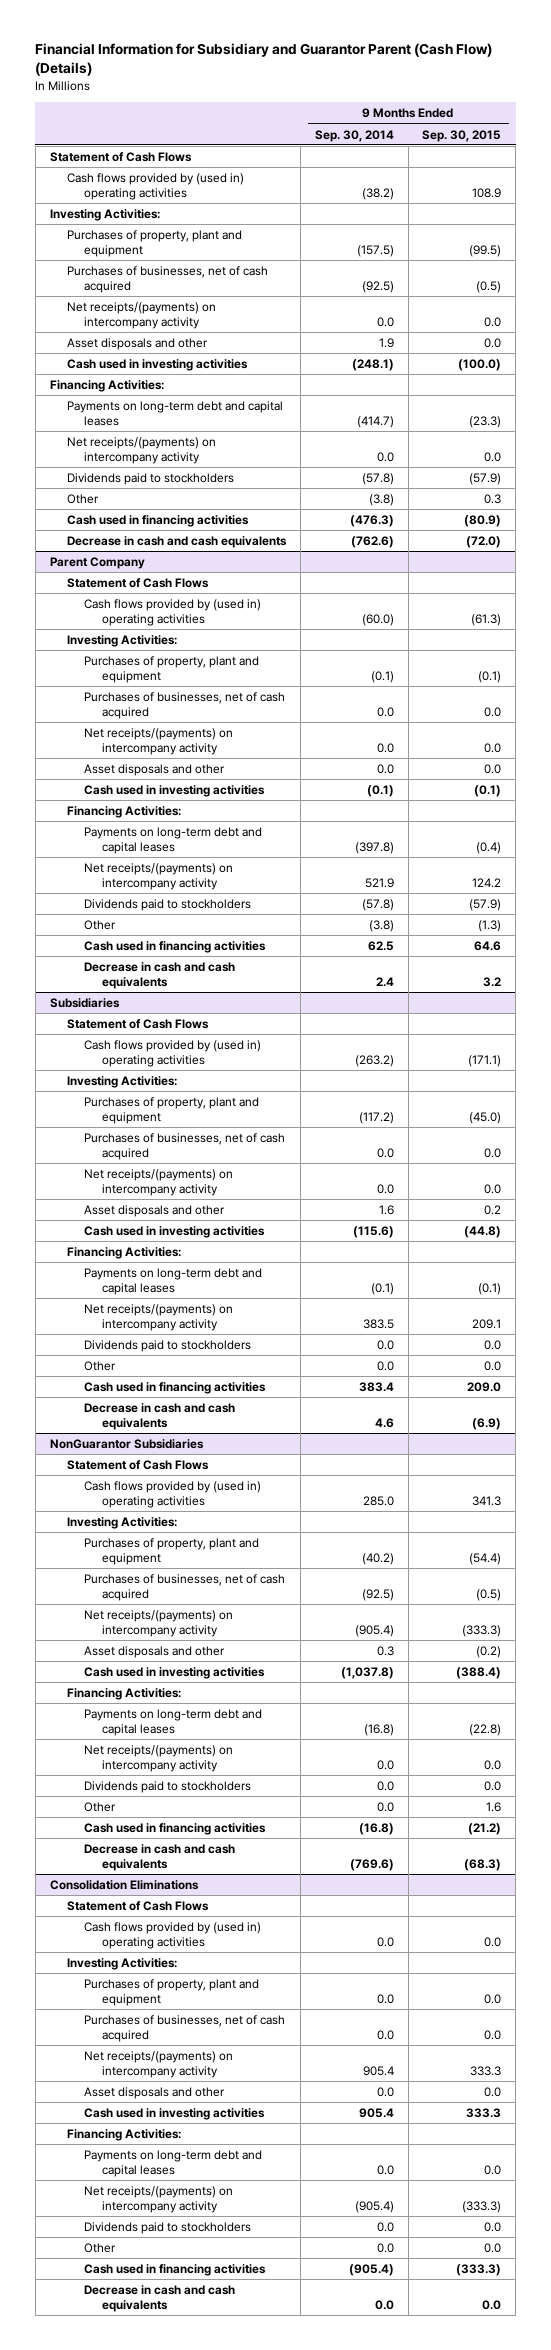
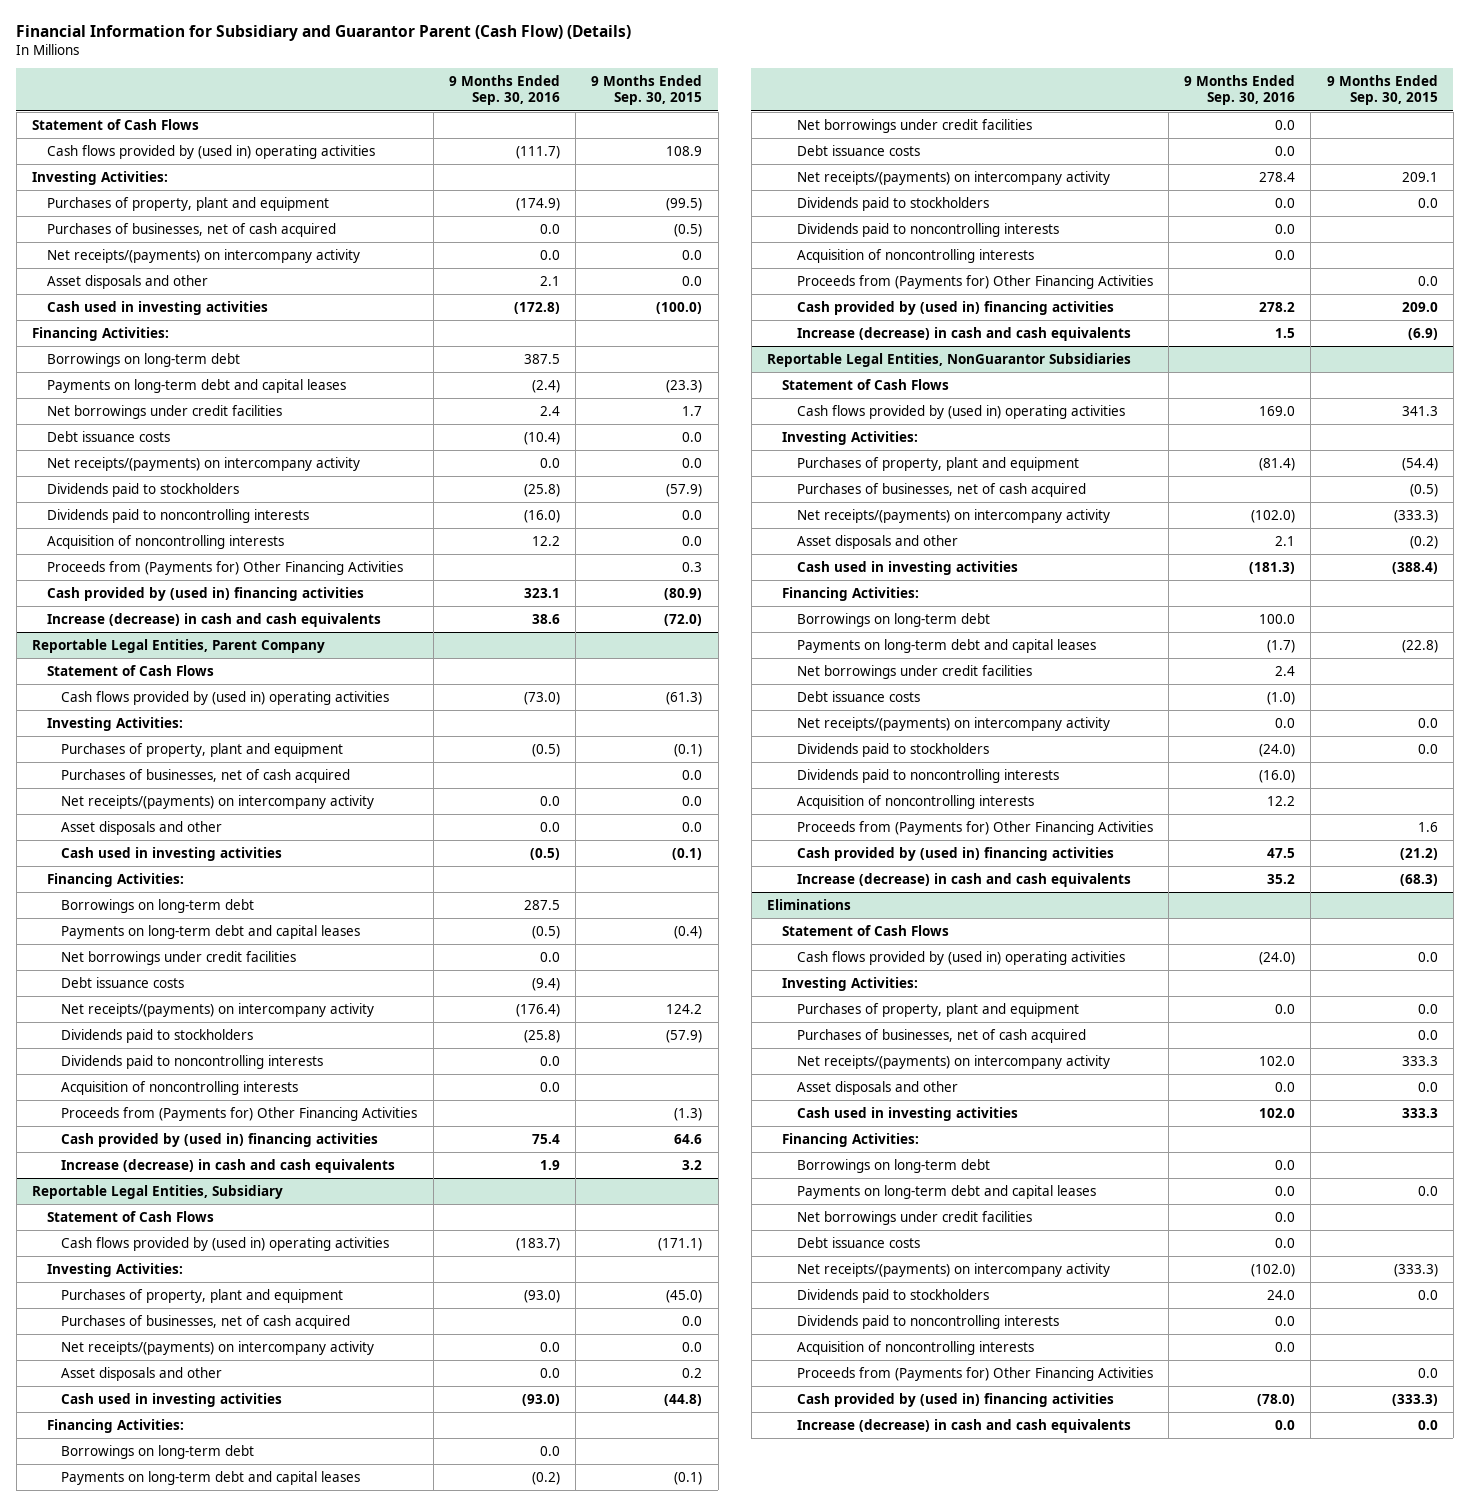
- | 9 Months Ended Sep. 30, 2014 | 9 Months Ended Sep. 30, 2015
+ | 9 Months Ended Sep. 30, 2016 | 9 Months Ended Sep. 30, 2015
+ Borrowings on long-term debt | 387.5 |
+ Net borrowings under credit facilities | 2.4 | 1.7
+ Debt issuance costs | (10.4) | 0.0
- Other | (3.8) | 0.3
- Cash used in financing activities | (476.3) | (80.9)
- Decrease in cash and cash equivalents | (762.6) | (72.0)
- Parent Company
+ Dividends paid to noncontrolling interests | (16.0) | 0.0
+ Acquisition of noncontrolling interests | 12.2 | 0.0
+ Proceeds from (Payments for) Other Financing Activities | | 0.3
+ Cash provided by (used in) financing activities | 323.1 | (80.9)
+ Increase (decrease) in cash and cash equivalents | 38.6 | (72.0)
+ Reportable Legal Entities, Parent Company
+ Borrowings on long-term debt | 287.5 |
+ Net borrowings under credit facilities | 0.0 |
+ Debt issuance costs | (9.4) |
- Other | (3.8) | (1.3)
- Cash used in financing activities | 62.5 | 64.6
- Decrease in cash and cash equivalents | 2.4 | 3.2
- Subsidiaries
+ Dividends paid to noncontrolling interests | 0.0 |
+ Acquisition of noncontrolling interests | 0.0 |
+ Proceeds from (Payments for) Other Financing Activities | | (1.3)
+ Cash provided by (used in) financing activities | 75.4 | 64.6
+ Increase (decrease) in cash and cash equivalents | 1.9 | 3.2
+ Reportable Legal Entities, Subsidiary
+ Borrowings on long-term debt | 0.0 |
+ Net borrowings under credit facilities | 0.0 |
+ Debt issuance costs | 0.0 |
- Other | 0.0 | 0.0
- Cash used in financing activities | 383.4 | 209.0
- Decrease in cash and cash equivalents | 4.6 | (6.9)
- NonGuarantor Subsidiaries
+ Dividends paid to noncontrolling interests | 0.0 |
+ Acquisition of noncontrolling interests | 0.0 |
+ Proceeds from (Payments for) Other Financing Activities | | 0.0
+ Cash provided by (used in) financing activities | 278.2 | 209.0
+ Increase (decrease) in cash and cash equivalents | 1.5 | (6.9)
+ Reportable Legal Entities, NonGuarantor Subsidiaries
+ Borrowings on long-term debt | 100.0 |
+ Net borrowings under credit facilities | 2.4 |
+ Debt issuance costs | (1.0) |
- Other | 0.0 | 1.6
- Cash used in financing activities | (16.8) | (21.2)
- Decrease in cash and cash equivalents | (769.6) | (68.3)
- Consolidation Eliminations
+ Dividends paid to noncontrolling interests | (16.0) |
+ Acquisition of noncontrolling interests | 12.2 |
+ Proceeds from (Payments for) Other Financing Activities | | 1.6
+ Cash provided by (used in) financing activities | 47.5 | (21.2)
+ Increase (decrease) in cash and cash equivalents | 35.2 | (68.3)
+ Eliminations
+ Borrowings on long-term debt | 0.0 |
+ Net borrowings under credit facilities | 0.0 |
+ Debt issuance costs | 0.0 |
- Other | 0.0 | 0.0
- Cash used in financing activities | (905.4) | (333.3)
- Decrease in cash and cash equivalents | 0.0 | 0.0
+ Dividends paid to noncontrolling interests | 0.0 |
+ Acquisition of noncontrolling interests | 0.0 |
+ Proceeds from (Payments for) Other Financing Activities | | 0.0
+ Cash provided by (used in) financing activities | (78.0) | (333.3)
+ Increase (decrease) in cash and cash equivalents | 0.0 | 0.0

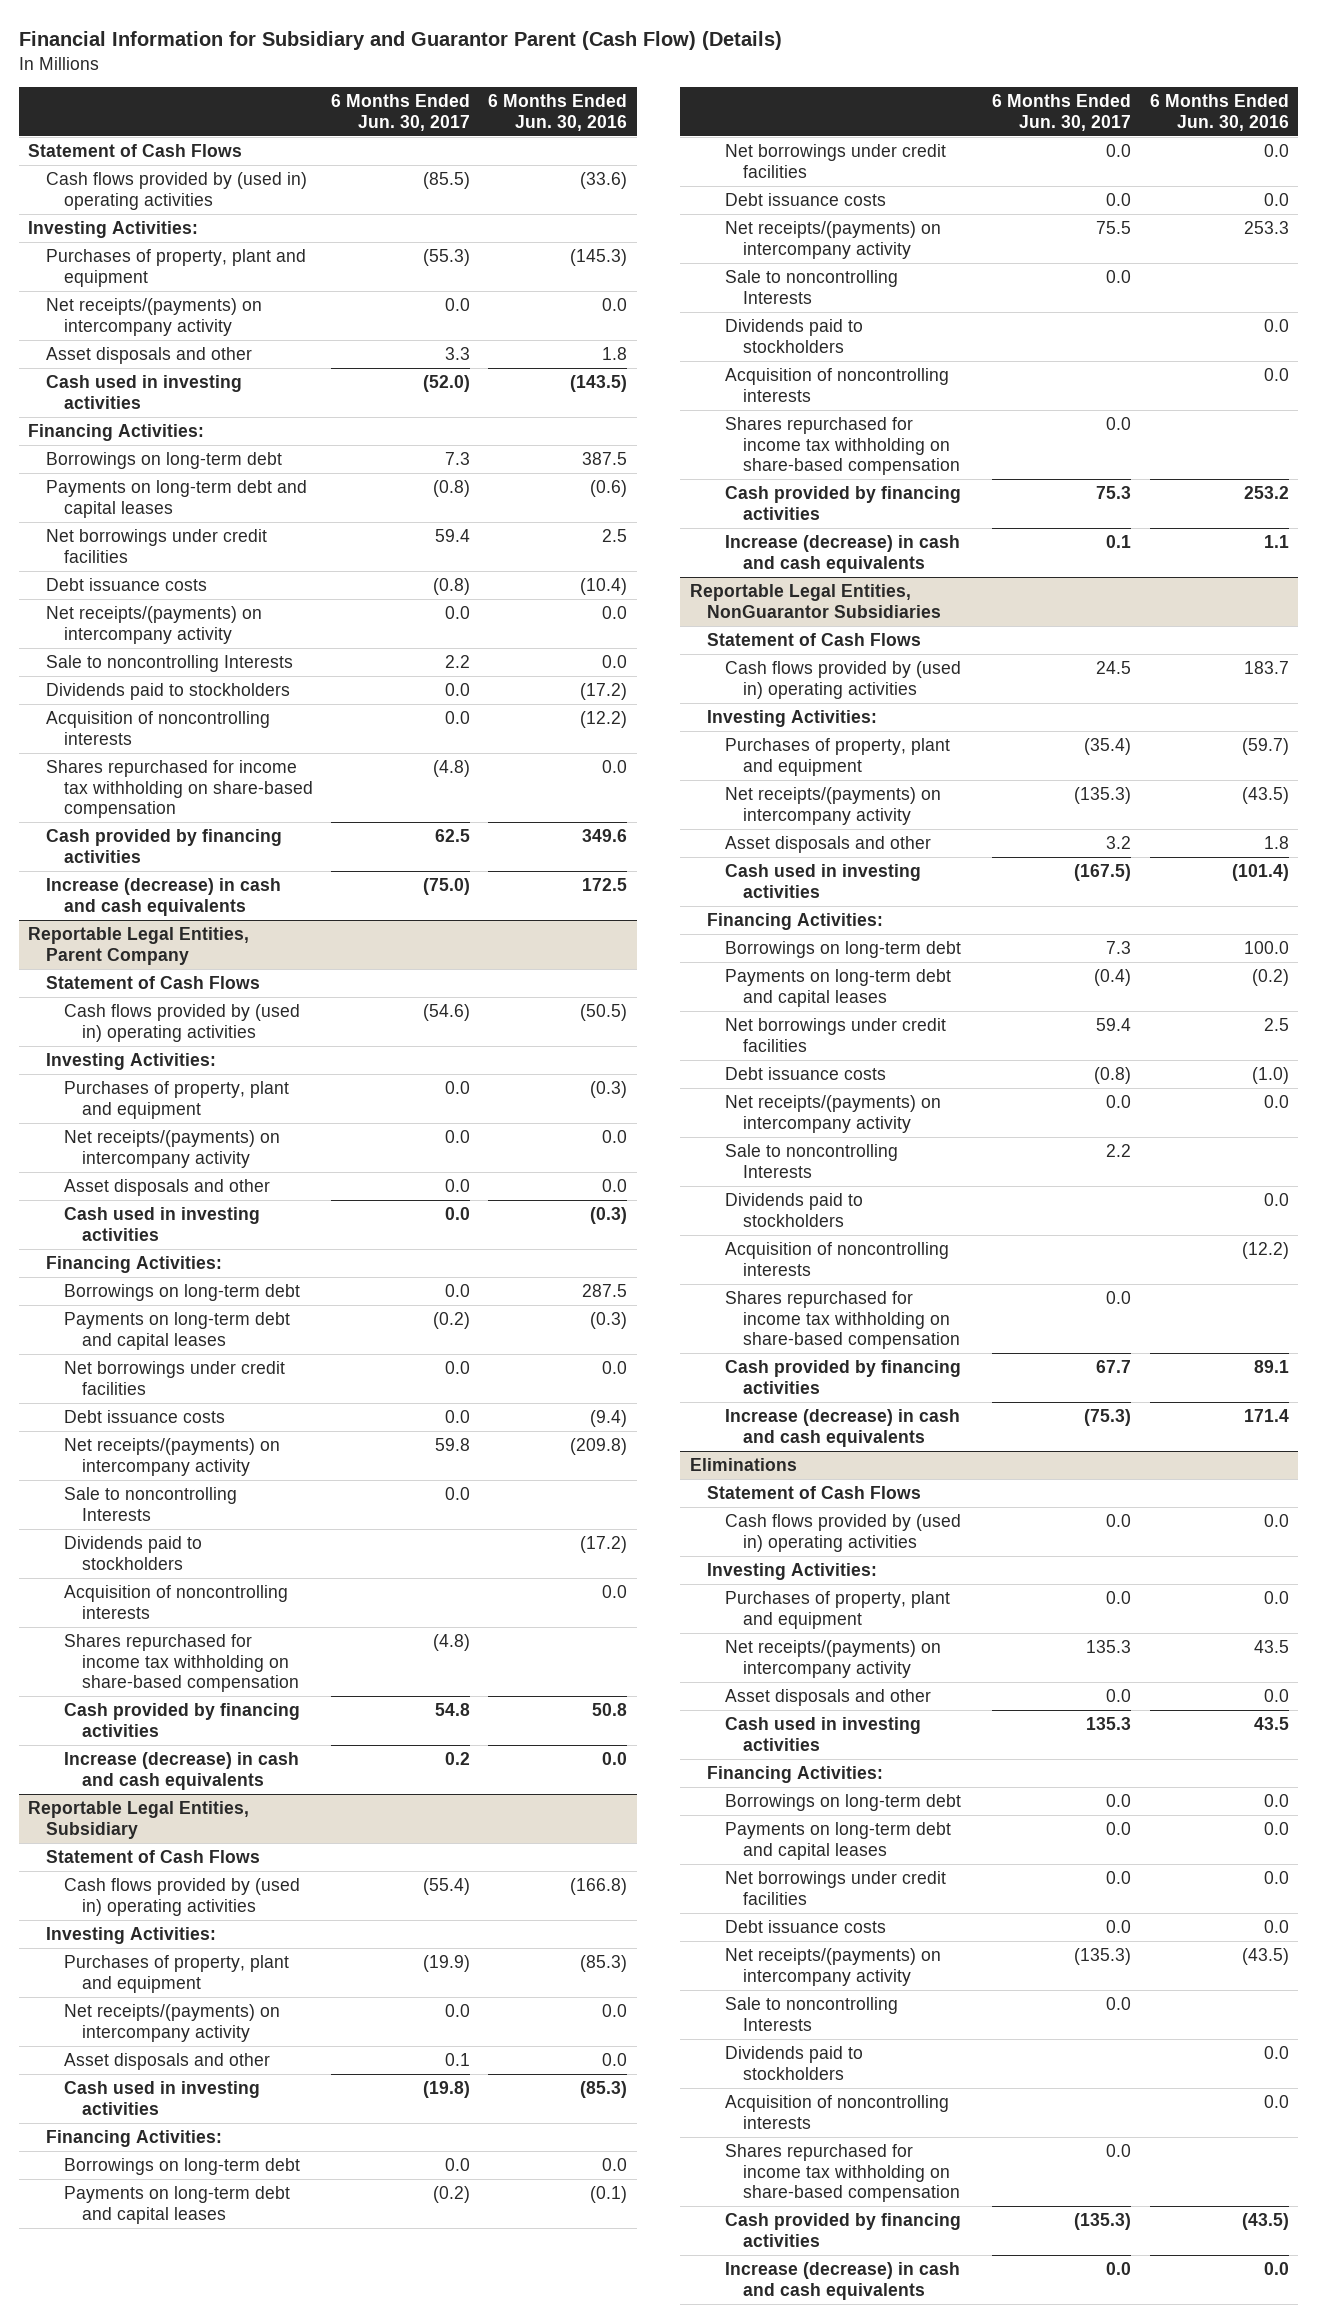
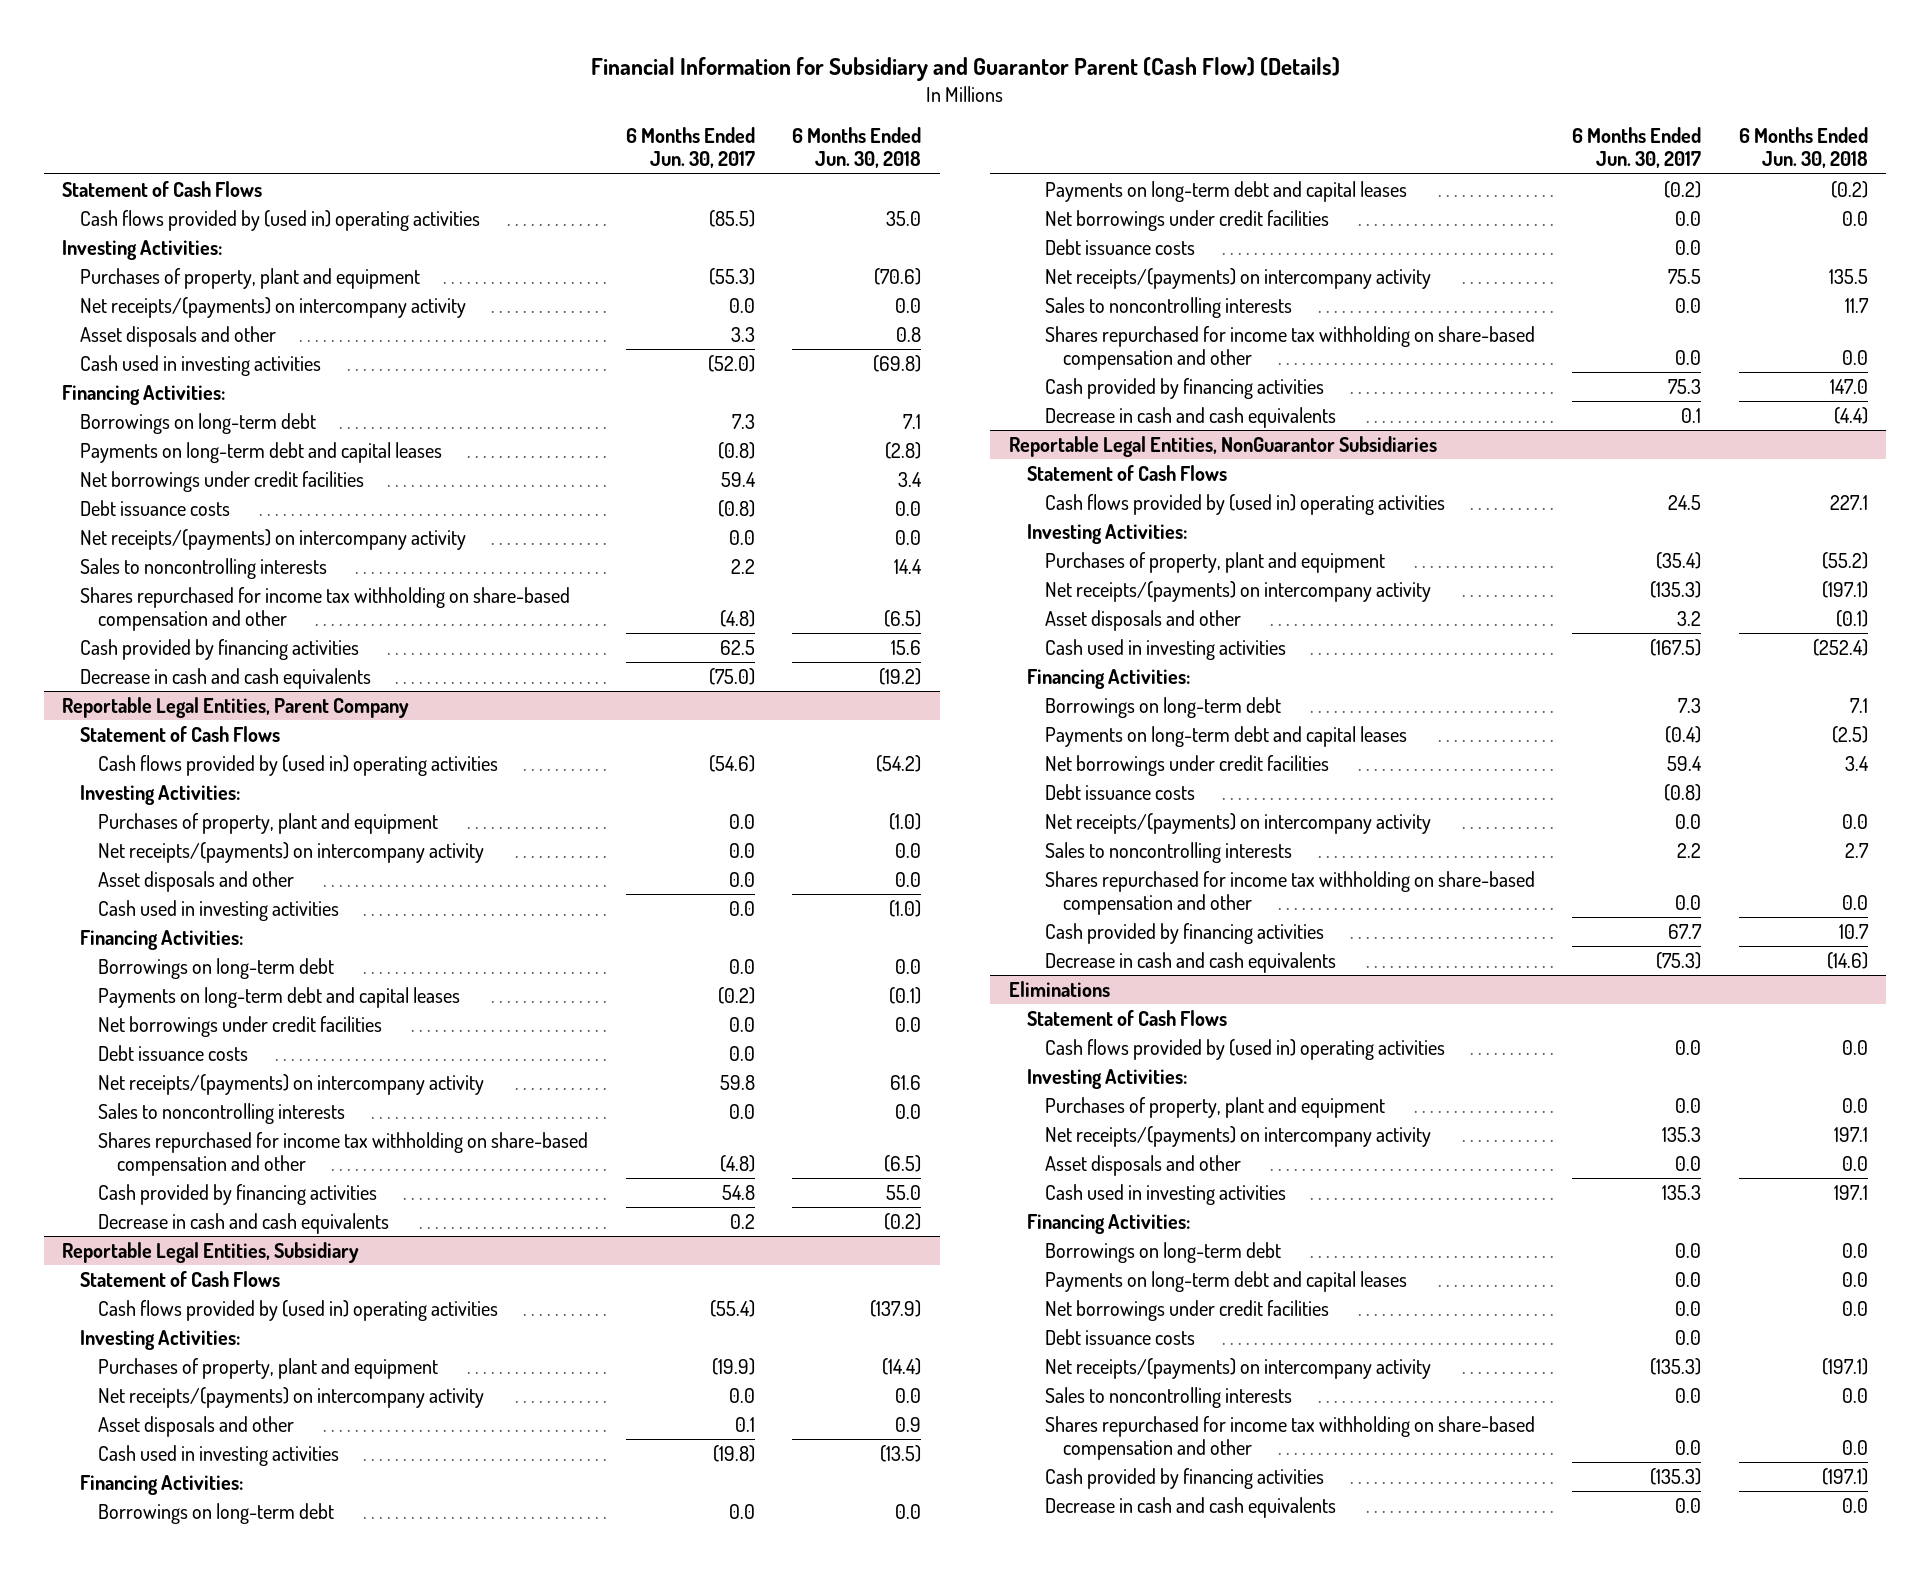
- | 6 Months Ended Jun. 30, 2017 | 6 Months Ended Jun. 30, 2016
+ | 6 Months Ended Jun. 30, 2017 | 6 Months Ended Jun. 30, 2018
- Sale to noncontrolling Interests | 2.2 | 0.0
- Dividends paid to stockholders | 0.0 | (17.2)
- Acquisition of noncontrolling interests | 0.0 | (12.2)
- Shares repurchased for income tax withholding on share-based compensation | (4.8) | 0.0
+ Sales to noncontrolling interests | 2.2 | 14.4
+ Shares repurchased for income tax withholding on share-based compensation and other | (4.8) | (6.5)
- Increase (decrease) in cash and cash equivalents | (75.0) | 172.5
+ Decrease in cash and cash equivalents | (75.0) | (19.2)
@ Reportable Legal Entities, Parent Company
- Sale to noncontrolling Interests | 0.0 |
- Dividends paid to stockholders | | (17.2)
- Acquisition of noncontrolling interests | | 0.0
- Shares repurchased for income tax withholding on share-based compensation | (4.8) |
+ Sales to noncontrolling interests | 0.0 | 0.0
+ Shares repurchased for income tax withholding on share-based compensation and other | (4.8) | (6.5)
- Increase (decrease) in cash and cash equivalents | 0.2 | 0.0
+ Decrease in cash and cash equivalents | 0.2 | (0.2)
@ Reportable Legal Entities, Subsidiary
- Sale to noncontrolling Interests | 0.0 |
- Dividends paid to stockholders | | 0.0
- Acquisition of noncontrolling interests | | 0.0
- Shares repurchased for income tax withholding on share-based compensation | 0.0 |
+ Sales to noncontrolling interests | 0.0 | 11.7
+ Shares repurchased for income tax withholding on share-based compensation and other | 0.0 | 0.0
- Increase (decrease) in cash and cash equivalents | 0.1 | 1.1
+ Decrease in cash and cash equivalents | 0.1 | (4.4)
@ Reportable Legal Entities, NonGuarantor Subsidiaries
- Sale to noncontrolling Interests | 2.2 |
- Dividends paid to stockholders | | 0.0
- Acquisition of noncontrolling interests | | (12.2)
- Shares repurchased for income tax withholding on share-based compensation | 0.0 |
+ Sales to noncontrolling interests | 2.2 | 2.7
+ Shares repurchased for income tax withholding on share-based compensation and other | 0.0 | 0.0
- Increase (decrease) in cash and cash equivalents | (75.3) | 171.4
+ Decrease in cash and cash equivalents | (75.3) | (14.6)
@ Eliminations
- Sale to noncontrolling Interests | 0.0 |
- Dividends paid to stockholders | | 0.0
- Acquisition of noncontrolling interests | | 0.0
- Shares repurchased for income tax withholding on share-based compensation | 0.0 |
+ Sales to noncontrolling interests | 0.0 | 0.0
+ Shares repurchased for income tax withholding on share-based compensation and other | 0.0 | 0.0
- Increase (decrease) in cash and cash equivalents | 0.0 | 0.0
+ Decrease in cash and cash equivalents | 0.0 | 0.0

